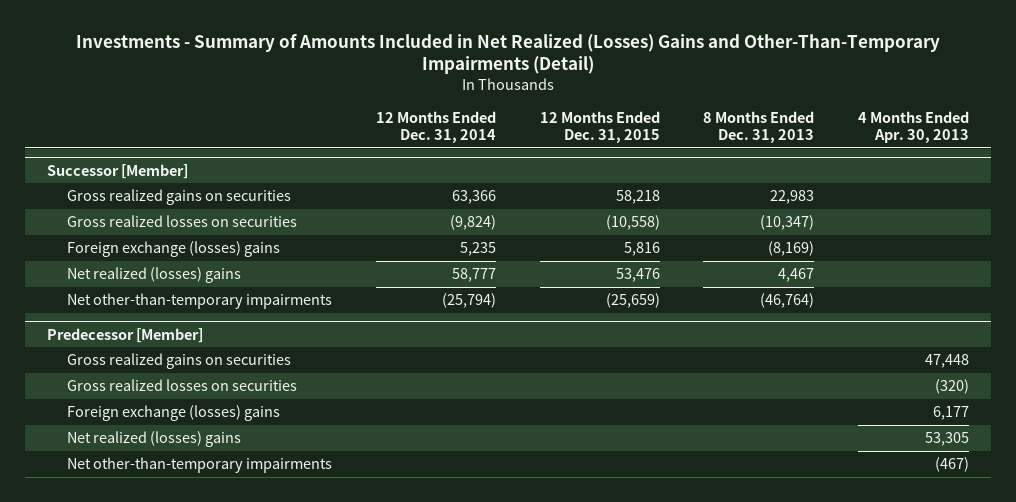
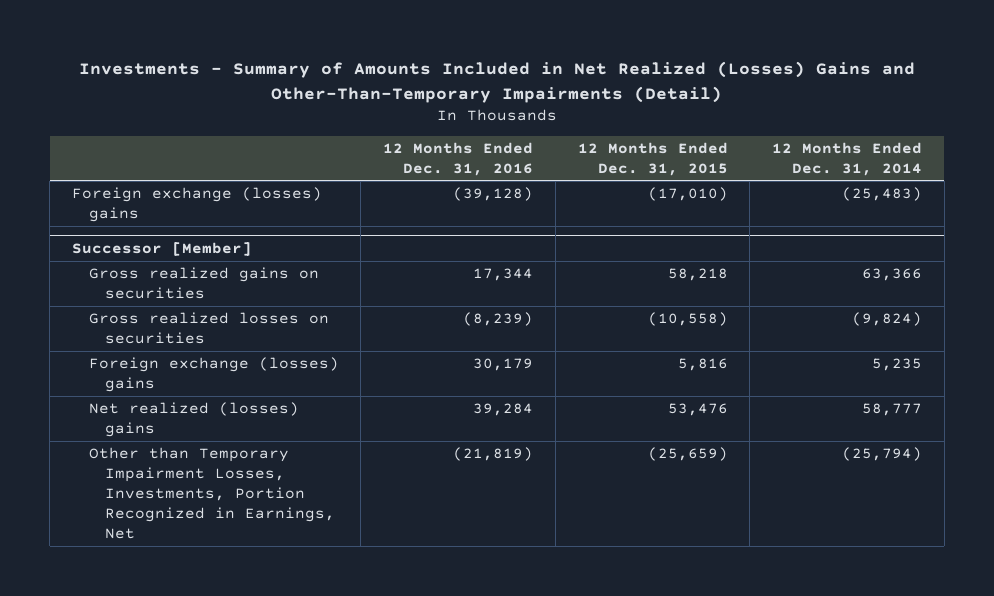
- | 12 Months Ended Dec. 31, 2014 | 12 Months Ended Dec. 31, 2015 | 8 Months Ended Dec. 31, 2013 | 4 Months Ended Apr. 30, 2013
+ | 12 Months Ended Dec. 31, 2016 | 12 Months Ended Dec. 31, 2015 | 12 Months Ended Dec. 31, 2014
+ Foreign exchange (losses) gains | (39,128) | (17,010) | (25,483)
@ Successor [Member]
- Net other-than-temporary impairments | (25,794) | (25,659) | (46,764) |
- Predecessor [Member]
- Gross realized gains on securities | | | | 47,448
- Gross realized losses on securities | | | | (320)
- Foreign exchange (losses) gains | | | | 6,177
- Net realized (losses) gains | | | | 53,305
- Net other-than-temporary impairments | | | | (467)
@ Successor [Member]
+ Other than Temporary Impairment Losses, Investments, Portion Recognized in Earnings, Net | (21,819) | (25,659) | (25,794)

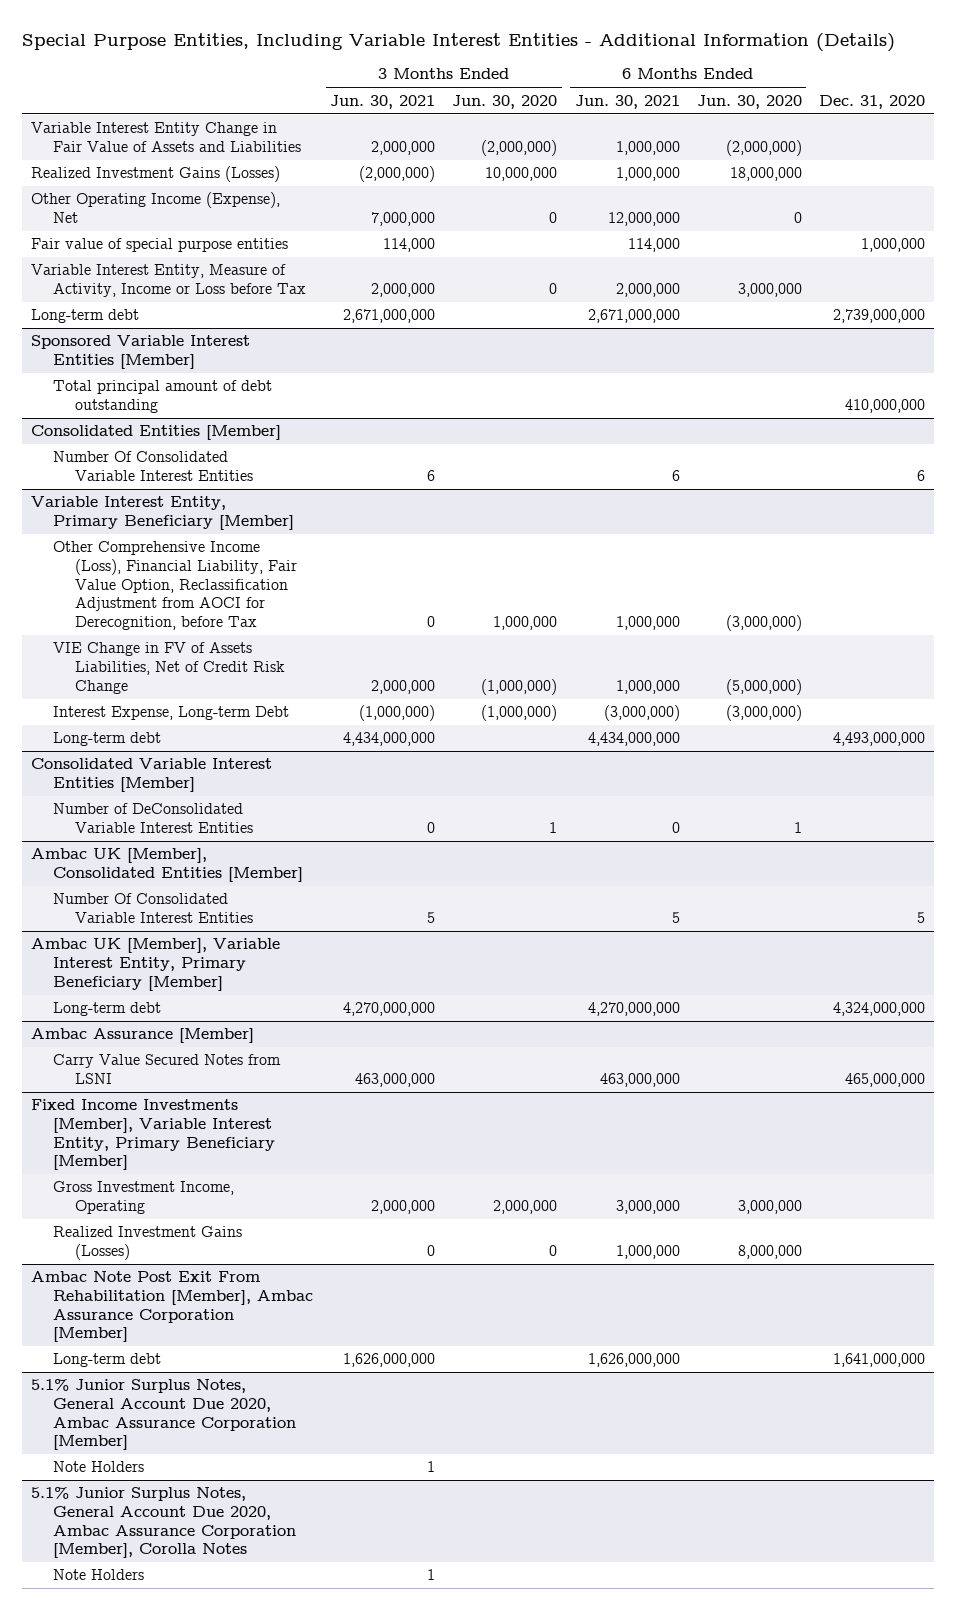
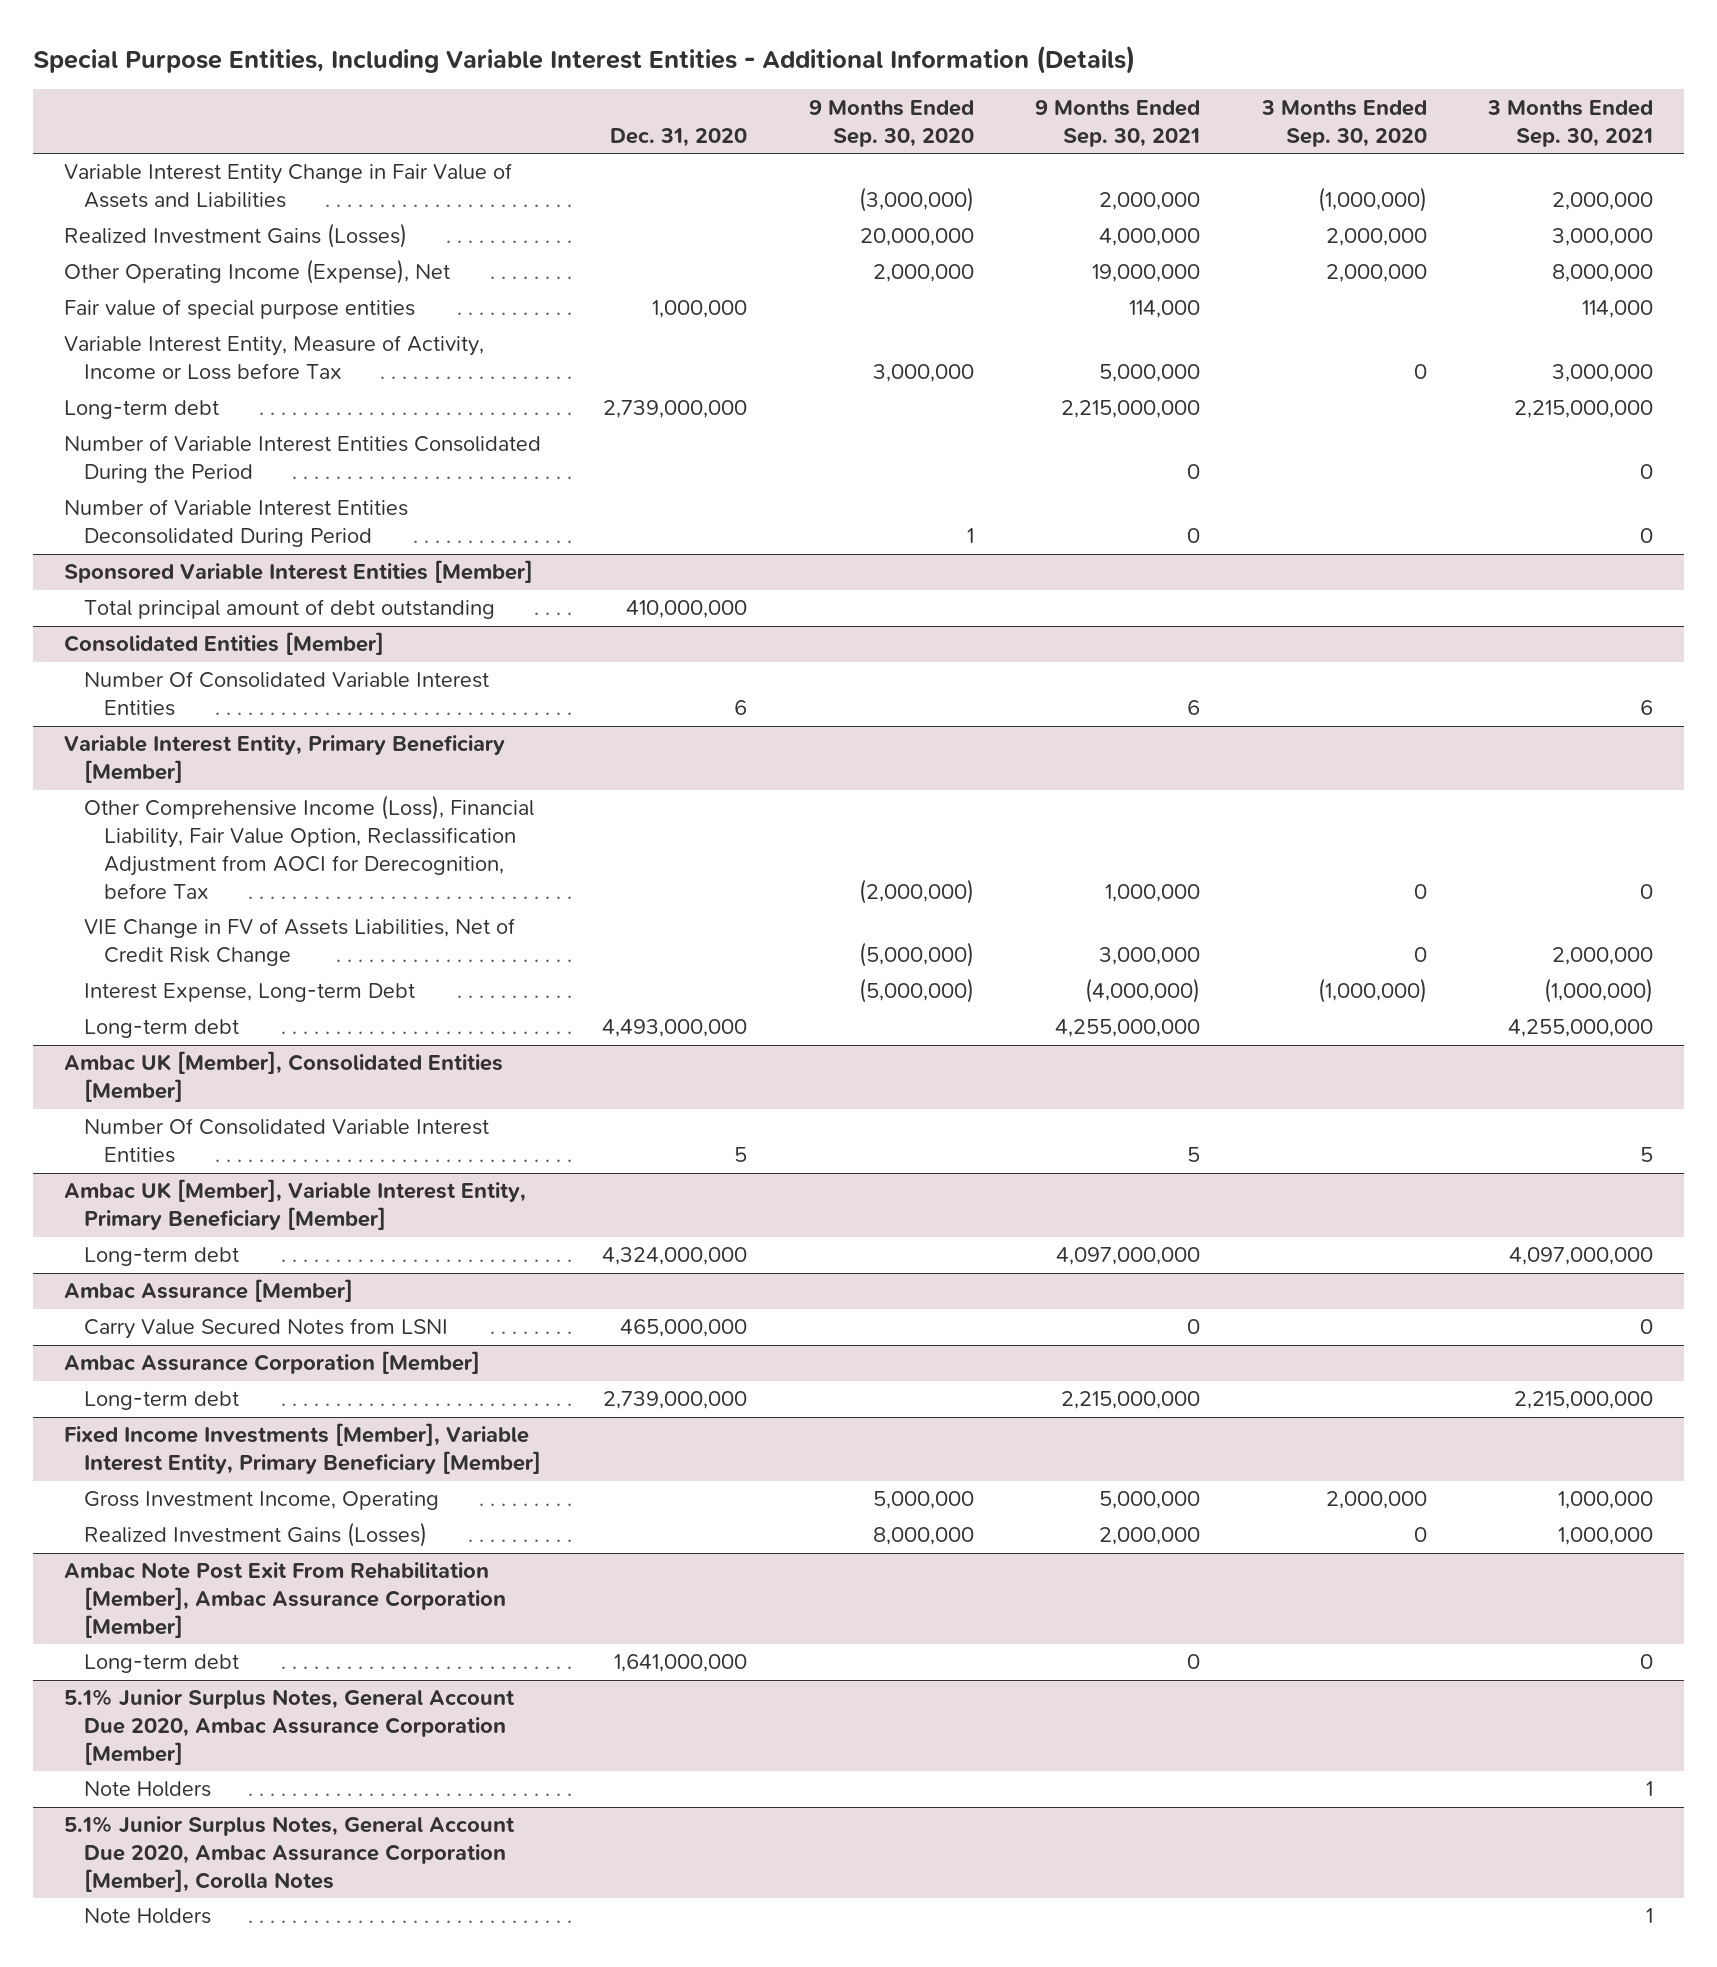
- | 3 Months Ended Jun. 30, 2021 | 3 Months Ended Jun. 30, 2020 | 6 Months Ended Jun. 30, 2021 | 6 Months Ended Jun. 30, 2020 | Dec. 31, 2020
+ | Dec. 31, 2020 | 9 Months Ended Sep. 30, 2020 | 9 Months Ended Sep. 30, 2021 | 3 Months Ended Sep. 30, 2020 | 3 Months Ended Sep. 30, 2021
+ Number of Variable Interest Entities Consolidated During the Period | | | 0 | | 0
+ Number of Variable Interest Entities Deconsolidated During Period | | 1 | 0 | | 0
- Consolidated Variable Interest Entities [Member]
- Number of DeConsolidated Variable Interest Entities | 0 | 1 | 0 | 1 |
+ Ambac Assurance Corporation [Member]
+ Long-term debt | 2,739,000,000 | | 2,215,000,000 | | 2,215,000,000

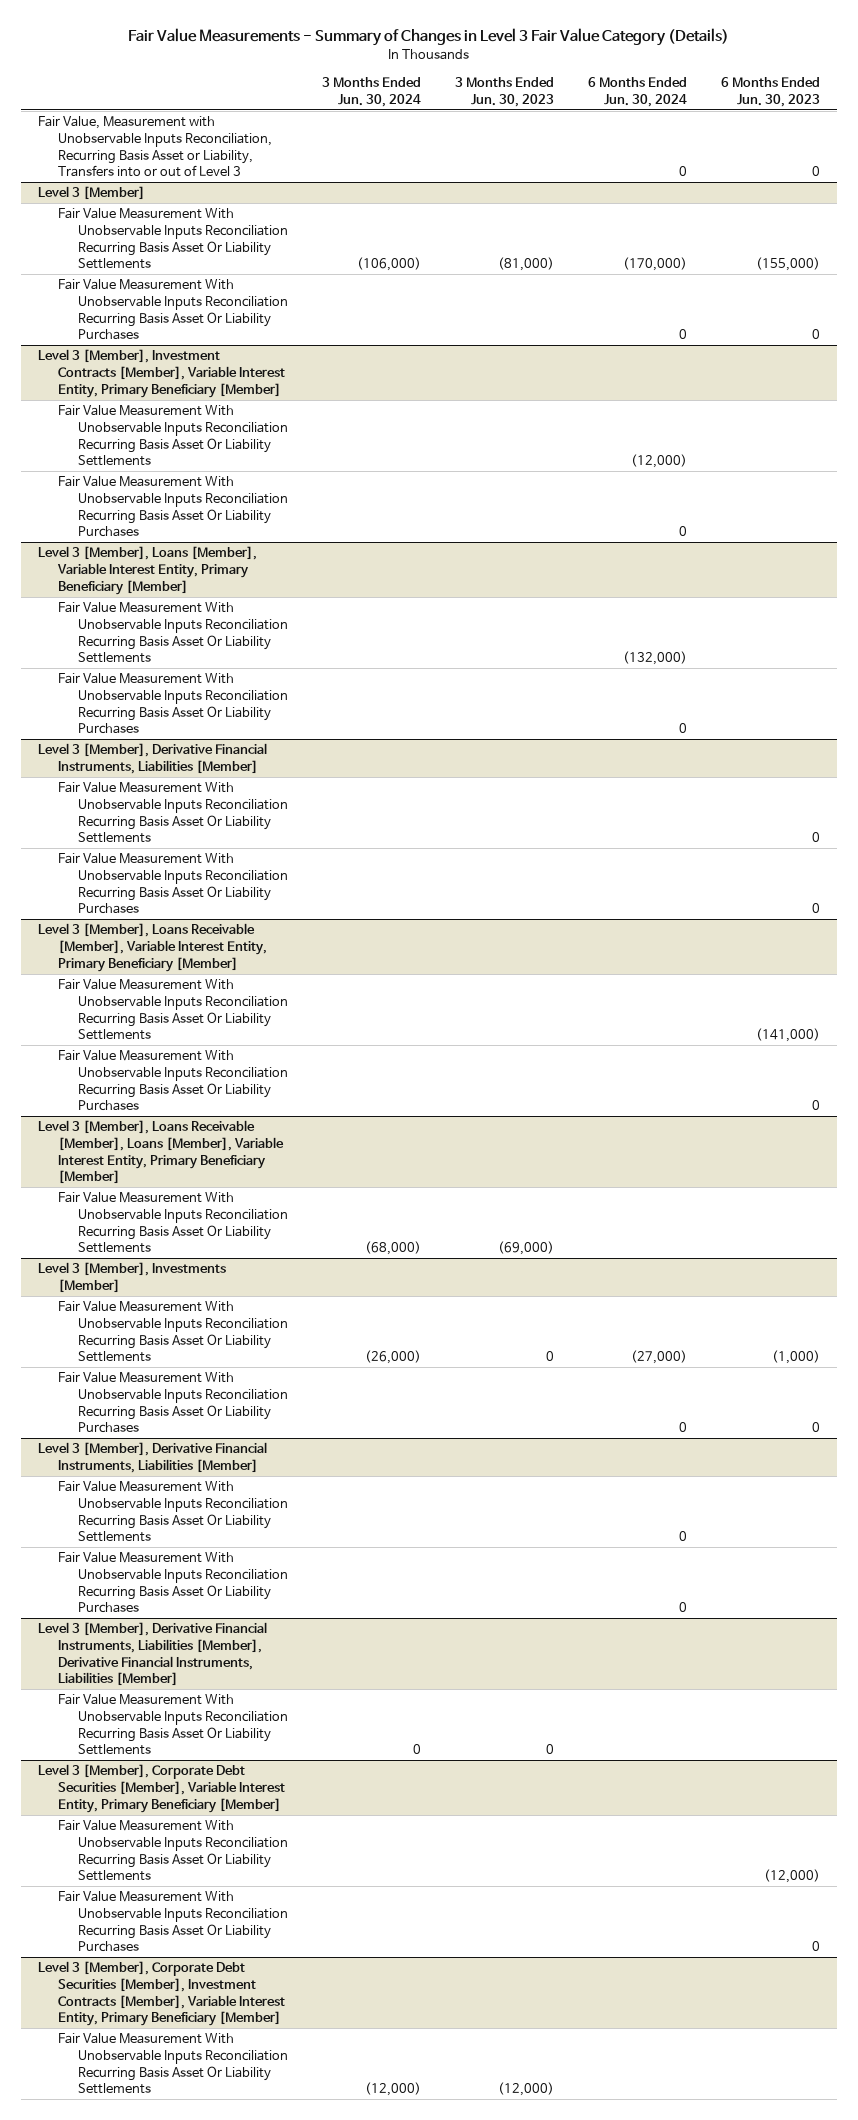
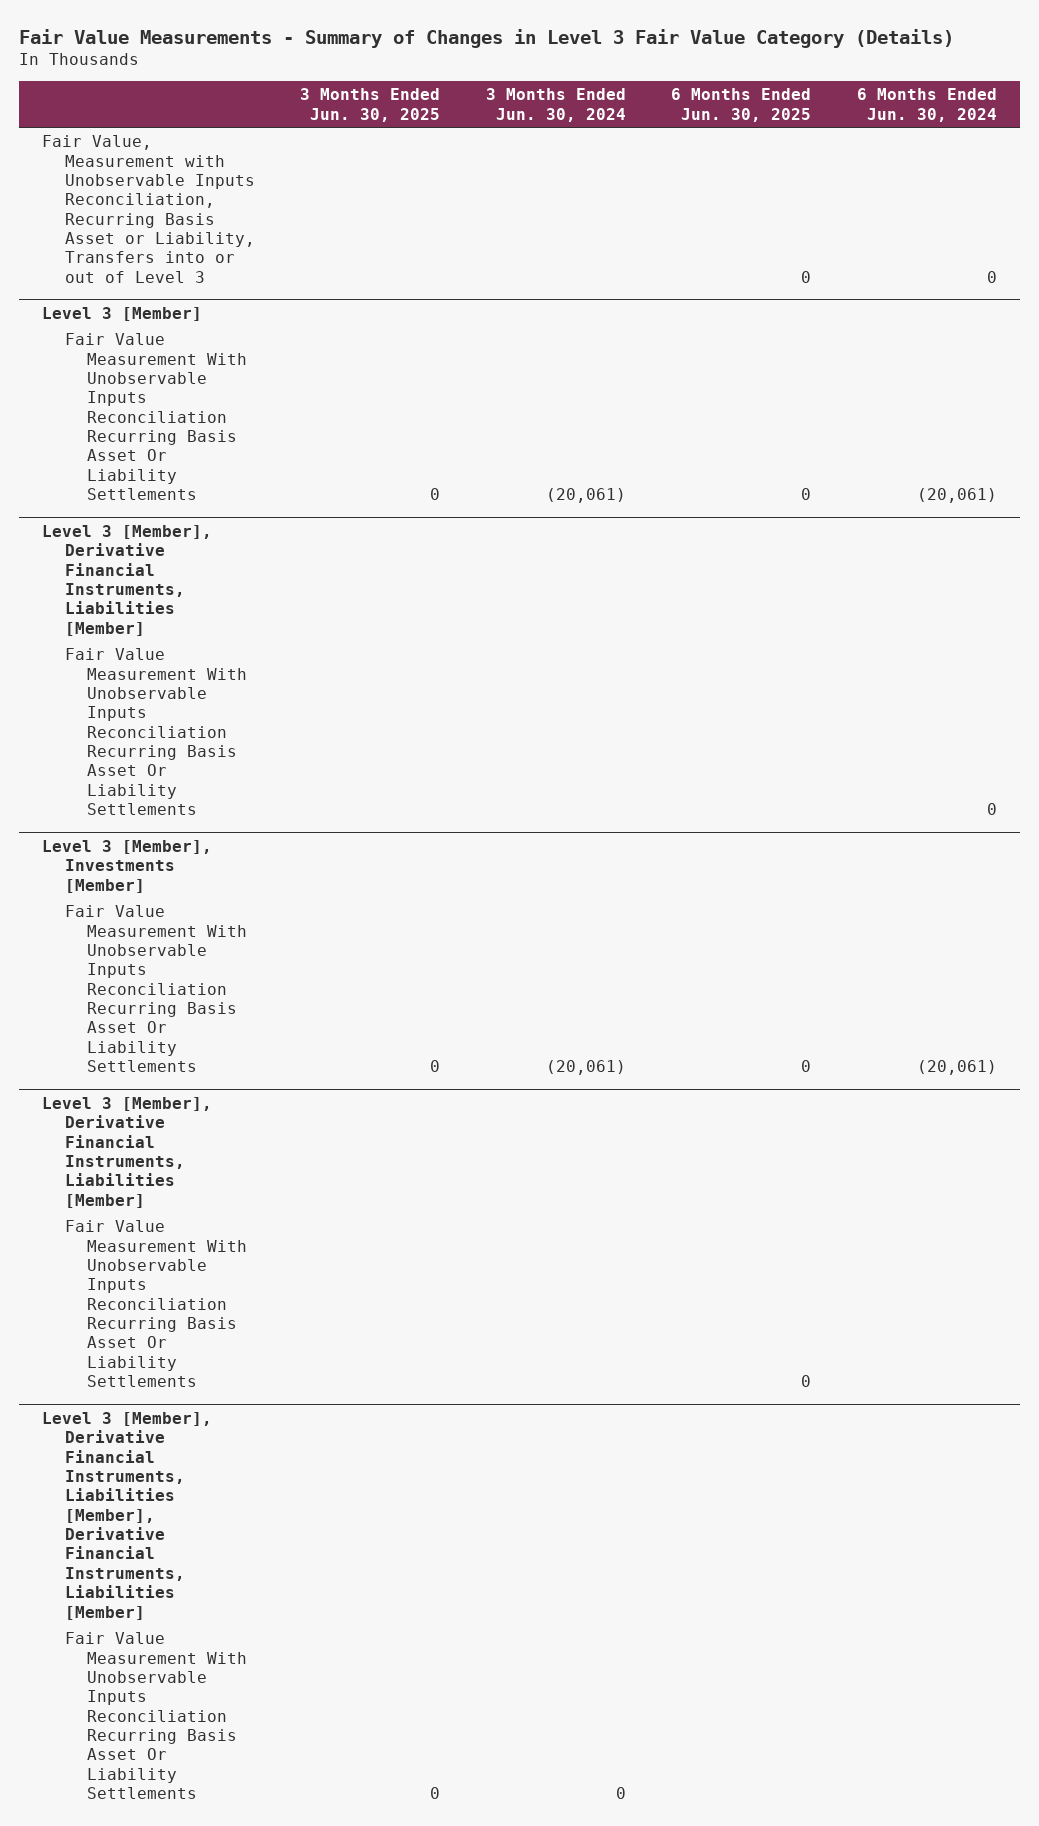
- | 3 Months Ended Jun. 30, 2024 | 3 Months Ended Jun. 30, 2023 | 6 Months Ended Jun. 30, 2024 | 6 Months Ended Jun. 30, 2023
+ | 3 Months Ended Jun. 30, 2025 | 3 Months Ended Jun. 30, 2024 | 6 Months Ended Jun. 30, 2025 | 6 Months Ended Jun. 30, 2024
@ Level 3 [Member]
- Fair Value Measurement With Unobservable Inputs Reconciliation Recurring Basis Asset Or Liability Settlements | (106,000) | (81,000) | (170,000) | (155,000)
- Fair Value Measurement With Unobservable Inputs Reconciliation Recurring Basis Asset Or Liability Purchases | | | 0 | 0
- Level 3 [Member], Investment Contracts [Member], Variable Interest Entity, Primary Beneficiary [Member]
- Fair Value Measurement With Unobservable Inputs Reconciliation Recurring Basis Asset Or Liability Settlements | | | (12,000) |
- Fair Value Measurement With Unobservable Inputs Reconciliation Recurring Basis Asset Or Liability Purchases | | | 0 |
- Level 3 [Member], Loans [Member], Variable Interest Entity, Primary Beneficiary [Member]
- Fair Value Measurement With Unobservable Inputs Reconciliation Recurring Basis Asset Or Liability Settlements | | | (132,000) |
- Fair Value Measurement With Unobservable Inputs Reconciliation Recurring Basis Asset Or Liability Purchases | | | 0 |
@ Level 3 [Member]
+ Fair Value Measurement With Unobservable Inputs Reconciliation Recurring Basis Asset Or Liability Settlements | 0 | (20,061) | 0 | (20,061)
@ Level 3 [Member], Derivative Financial Instruments, Liabilities [Member]
- Fair Value Measurement With Unobservable Inputs Reconciliation Recurring Basis Asset Or Liability Purchases | | | | 0
- Level 3 [Member], Loans Receivable [Member], Variable Interest Entity, Primary Beneficiary [Member]
- Fair Value Measurement With Unobservable Inputs Reconciliation Recurring Basis Asset Or Liability Settlements | | | | (141,000)
- Fair Value Measurement With Unobservable Inputs Reconciliation Recurring Basis Asset Or Liability Purchases | | | | 0
- Level 3 [Member], Loans Receivable [Member], Loans [Member], Variable Interest Entity, Primary Beneficiary [Member]
- Fair Value Measurement With Unobservable Inputs Reconciliation Recurring Basis Asset Or Liability Settlements | (68,000) | (69,000) | |
@ Level 3 [Member], Derivative Financial Instruments, Liabilities [Member]
moved up: Fair Value Measurement With Unobservable Inputs Reconciliation Recurring Basis Asset Or Liability Settlements | | | | 0
@ Level 3 [Member], Investments [Member]
- Fair Value Measurement With Unobservable Inputs Reconciliation Recurring Basis Asset Or Liability Settlements | (26,000) | 0 | (27,000) | (1,000)
- Fair Value Measurement With Unobservable Inputs Reconciliation Recurring Basis Asset Or Liability Purchases | | | 0 | 0
+ Fair Value Measurement With Unobservable Inputs Reconciliation Recurring Basis Asset Or Liability Settlements | 0 | (20,061) | 0 | (20,061)
@ Level 3 [Member], Derivative Financial Instruments, Liabilities [Member]
- Fair Value Measurement With Unobservable Inputs Reconciliation Recurring Basis Asset Or Liability Purchases | | | 0 |
moved down: Fair Value Measurement With Unobservable Inputs Reconciliation Recurring Basis Asset Or Liability Settlements | | | 0 |
- Level 3 [Member], Corporate Debt Securities [Member], Variable Interest Entity, Primary Beneficiary [Member]
- Fair Value Measurement With Unobservable Inputs Reconciliation Recurring Basis Asset Or Liability Settlements | | | | (12,000)
- Fair Value Measurement With Unobservable Inputs Reconciliation Recurring Basis Asset Or Liability Purchases | | | | 0
- Level 3 [Member], Corporate Debt Securities [Member], Investment Contracts [Member], Variable Interest Entity, Primary Beneficiary [Member]
- Fair Value Measurement With Unobservable Inputs Reconciliation Recurring Basis Asset Or Liability Settlements | (12,000) | (12,000) | |

